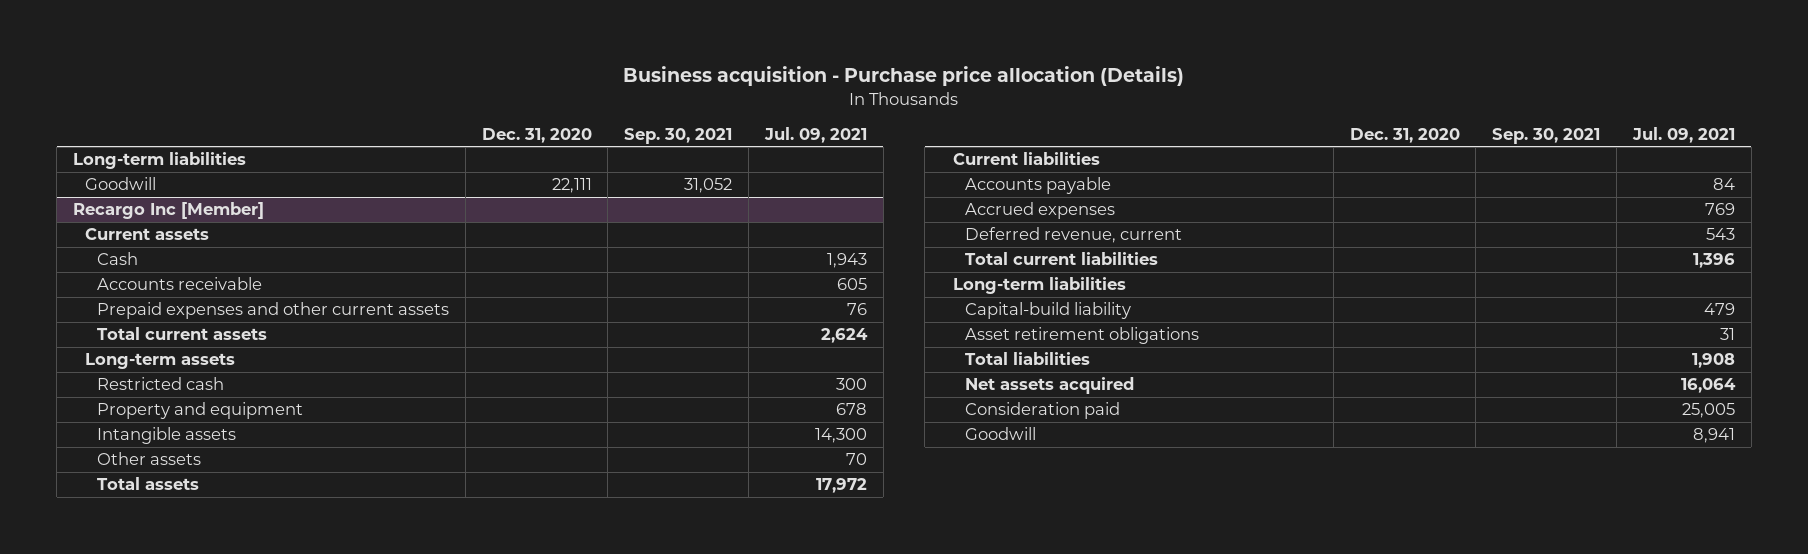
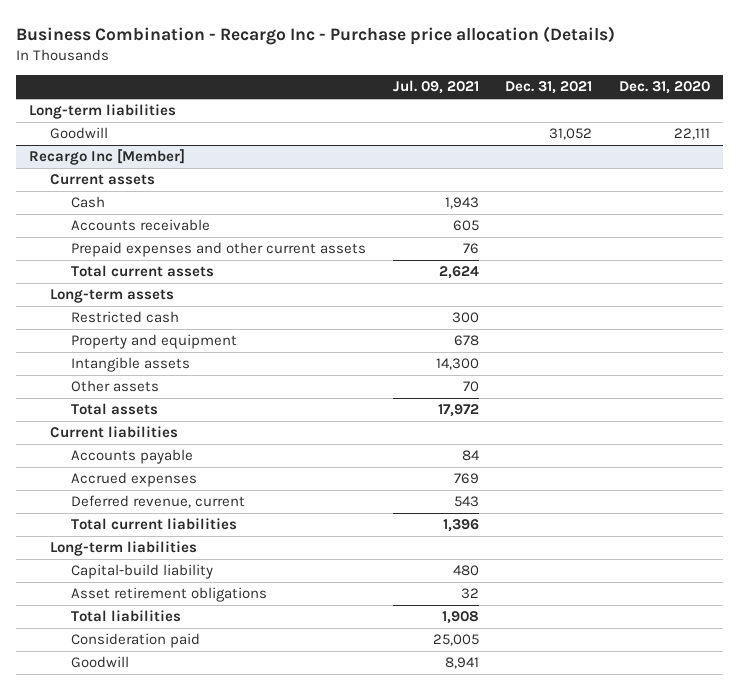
- Business acquisition - Purchase price allocation (Details)
+ Business Combination - Recargo Inc - Purchase price allocation (Details)
- | Dec. 31, 2020 | Sep. 30, 2021 | Jul. 09, 2021
+ | Jul. 09, 2021 | Dec. 31, 2021 | Dec. 31, 2020
@ Recargo Inc [Member]
- Capital-build liability | | | 479
- Asset retirement obligations | | | 31
+ Capital-build liability | 480 | |
+ Asset retirement obligations | 32 | |
- Net assets acquired | | | 16,064

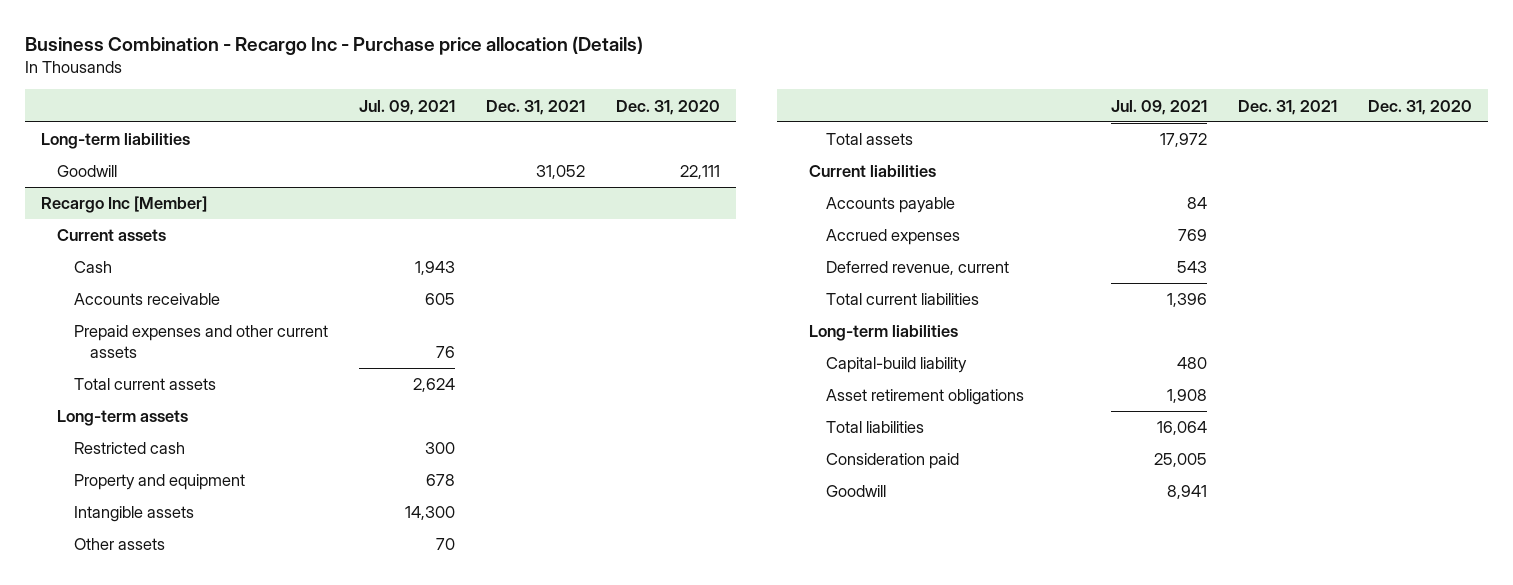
@ Recargo Inc [Member]
- Asset retirement obligations | 32 | |
- Total liabilities | 1,908 | |
+ Asset retirement obligations | 1,908 | |
+ Total liabilities | 16,064 | |

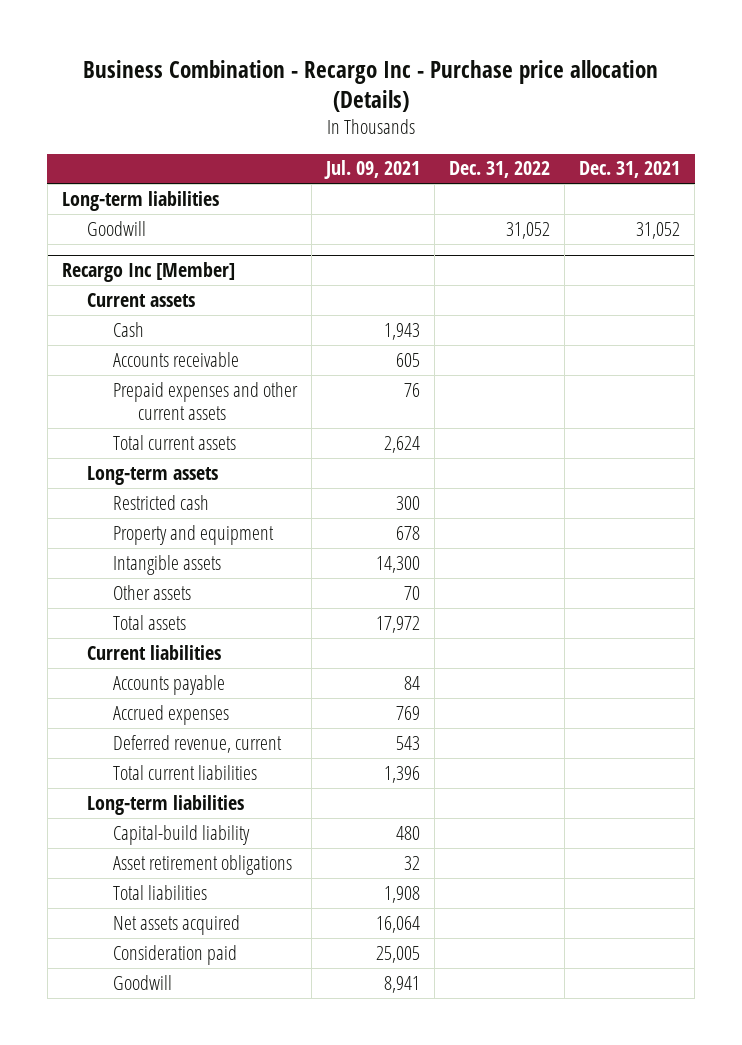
- | Jul. 09, 2021 | Dec. 31, 2021 | Dec. 31, 2020
+ | Jul. 09, 2021 | Dec. 31, 2022 | Dec. 31, 2021
@ Recargo Inc [Member]
- Asset retirement obligations | 1,908 | |
- Total liabilities | 16,064 | |
+ Asset retirement obligations | 32 | |
+ Total liabilities | 1,908 | |
+ Net assets acquired | 16,064 | |

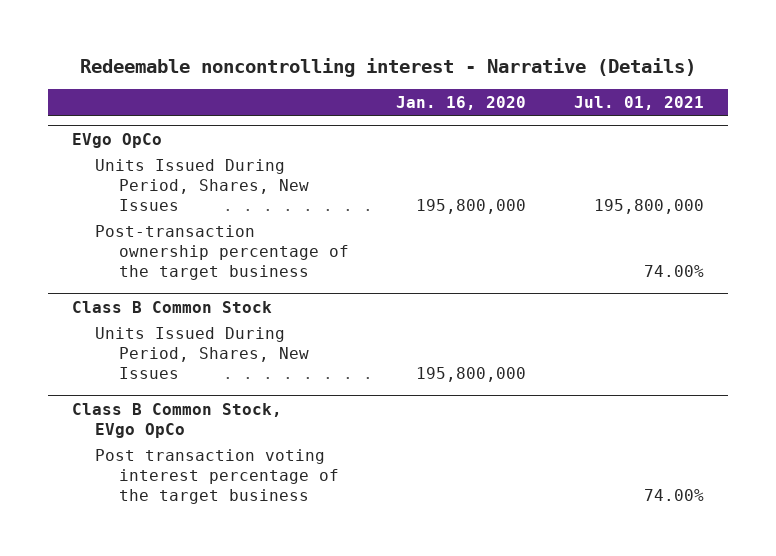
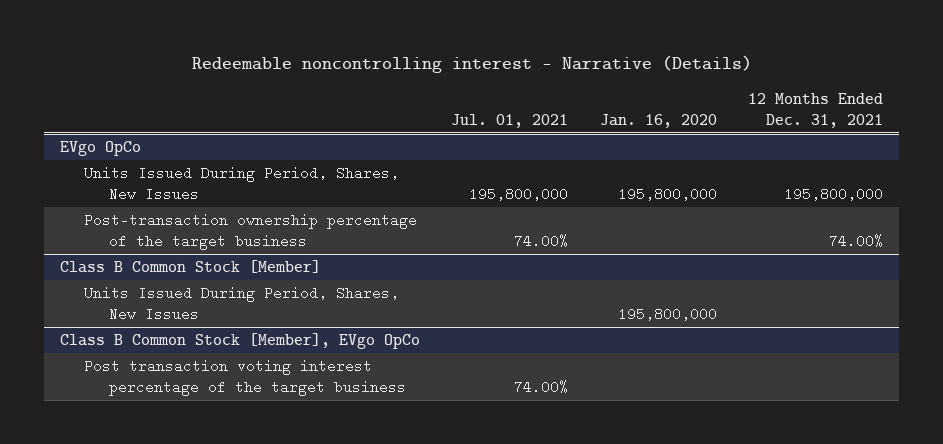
- | Jan. 16, 2020 | Jul. 01, 2021
+ | Jul. 01, 2021 | Jan. 16, 2020 | 12 Months Ended Dec. 31, 2021
- Class B Common Stock
+ Class B Common Stock [Member]
- Class B Common Stock, EVgo OpCo
+ Class B Common Stock [Member], EVgo OpCo

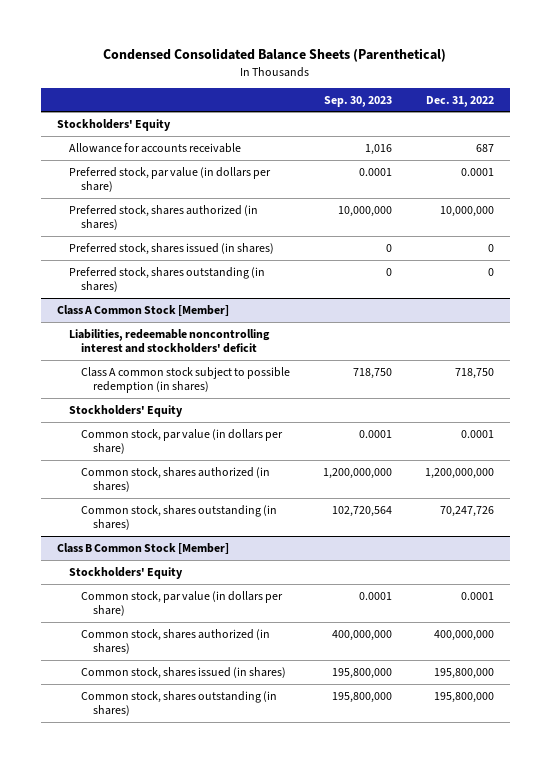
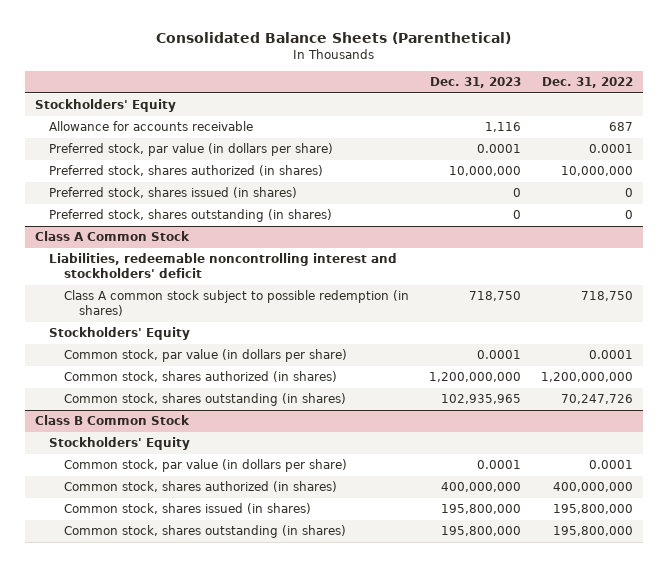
- Condensed Consolidated Balance Sheets (Parenthetical)
+ Consolidated Balance Sheets (Parenthetical)
- | Sep. 30, 2023 | Dec. 31, 2022
+ | Dec. 31, 2023 | Dec. 31, 2022
- Class A Common Stock [Member]
+ Class A Common Stock
- Class B Common Stock [Member]
+ Class B Common Stock

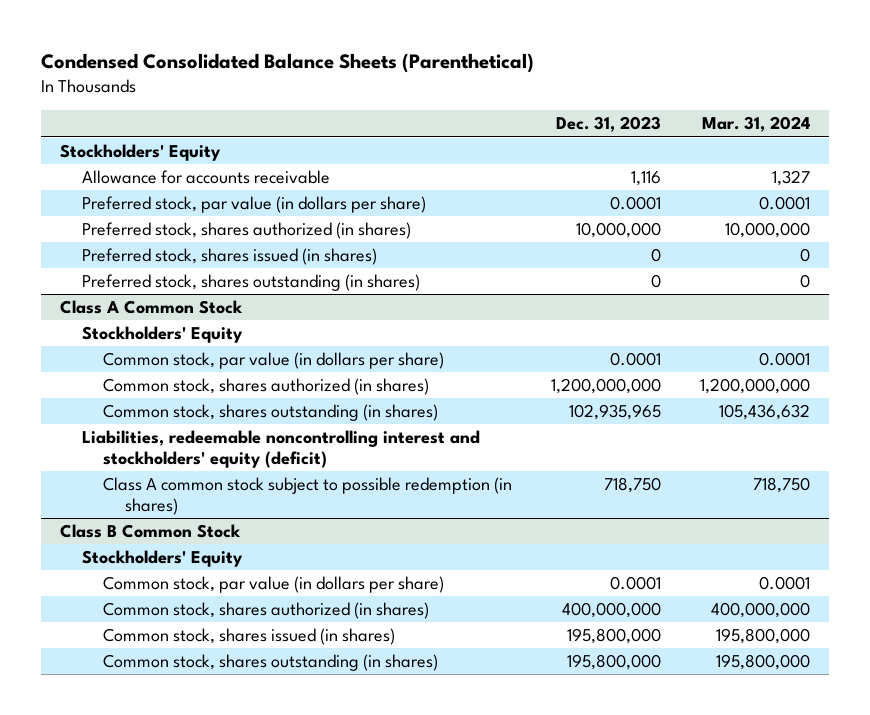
- Consolidated Balance Sheets (Parenthetical)
+ Condensed Consolidated Balance Sheets (Parenthetical)
- | Dec. 31, 2023 | Dec. 31, 2022
+ | Dec. 31, 2023 | Mar. 31, 2024
@ Class A Common Stock
- Liabilities, redeemable noncontrolling interest and stockholders' deficit
+ Liabilities, redeemable noncontrolling interest and stockholders' equity (deficit)
moved down: Class A common stock subject to possible redemption (in shares) | 718,750 | 718,750

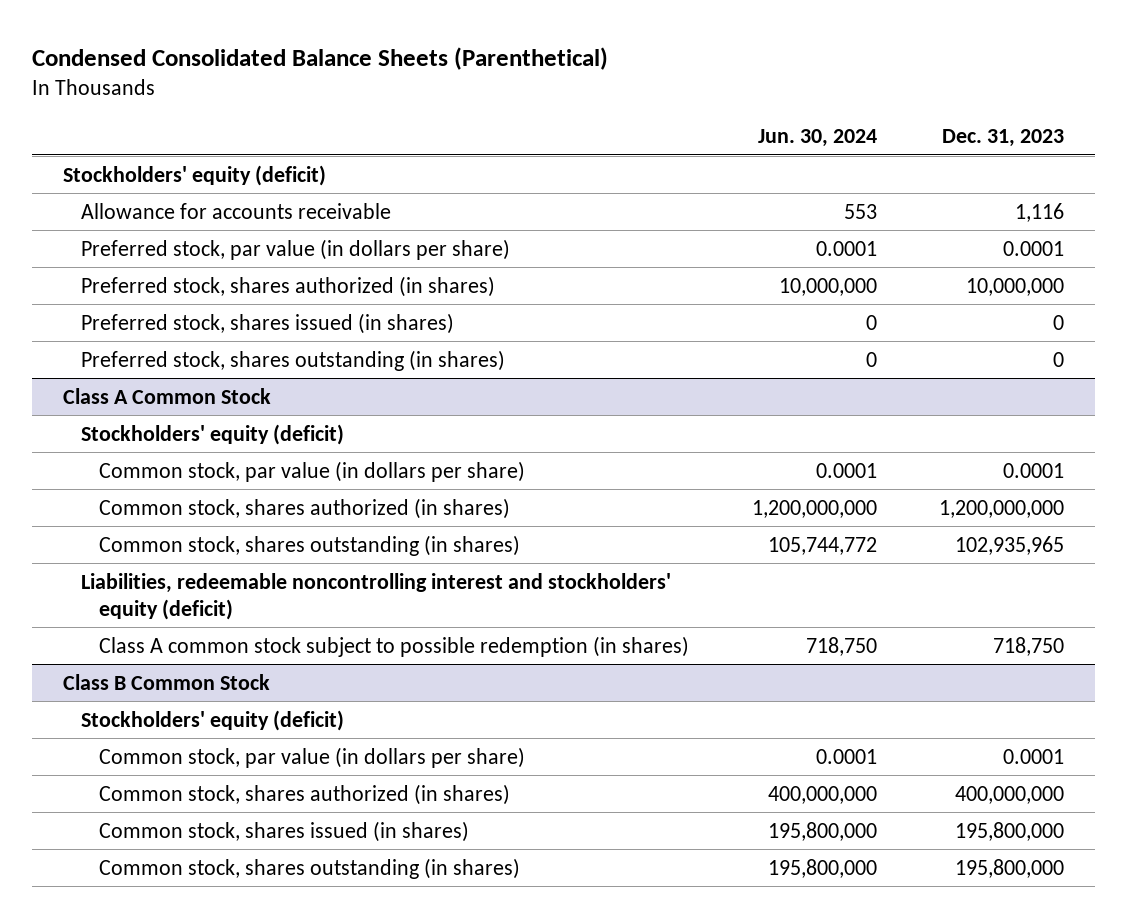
- | Dec. 31, 2023 | Mar. 31, 2024
+ | Jun. 30, 2024 | Dec. 31, 2023
- Stockholders' Equity
+ Stockholders' equity (deficit)
@ Class A Common Stock
- Stockholders' Equity
+ Stockholders' equity (deficit)
@ Class B Common Stock
- Stockholders' Equity
+ Stockholders' equity (deficit)

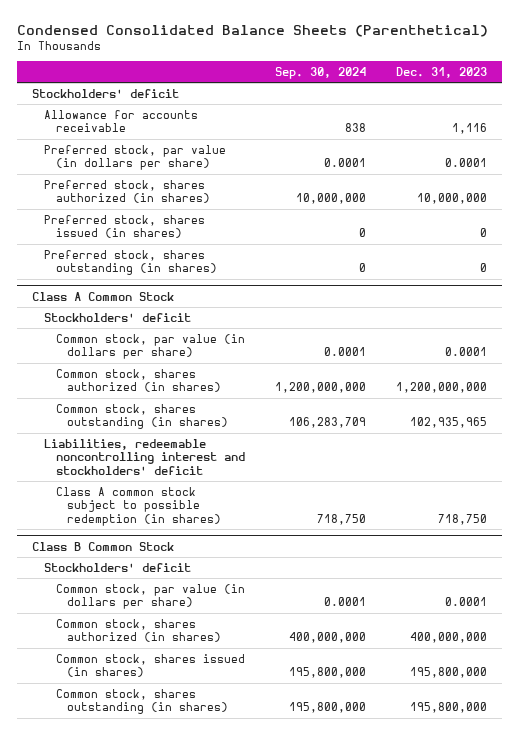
- | Jun. 30, 2024 | Dec. 31, 2023
+ | Sep. 30, 2024 | Dec. 31, 2023
- Stockholders' equity (deficit)
+ Stockholders' deficit
@ Class A Common Stock
- Stockholders' equity (deficit)
+ Stockholders' deficit
- Liabilities, redeemable noncontrolling interest and stockholders' equity (deficit)
+ Liabilities, redeemable noncontrolling interest and stockholders' deficit
@ Class B Common Stock
- Stockholders' equity (deficit)
+ Stockholders' deficit

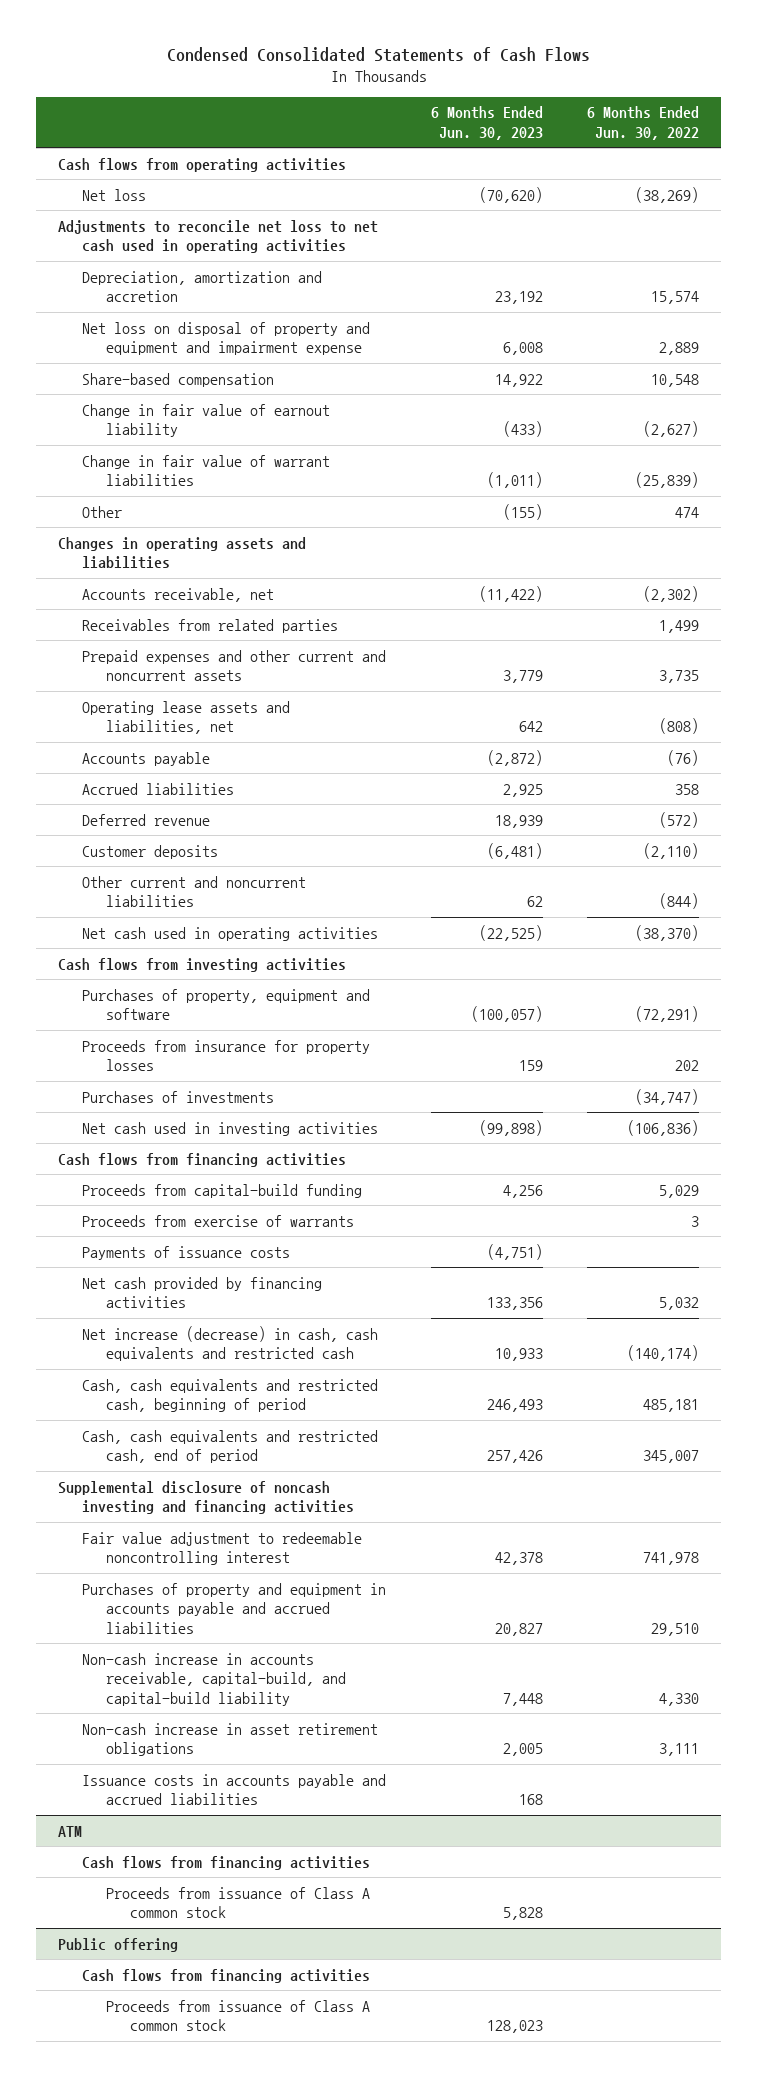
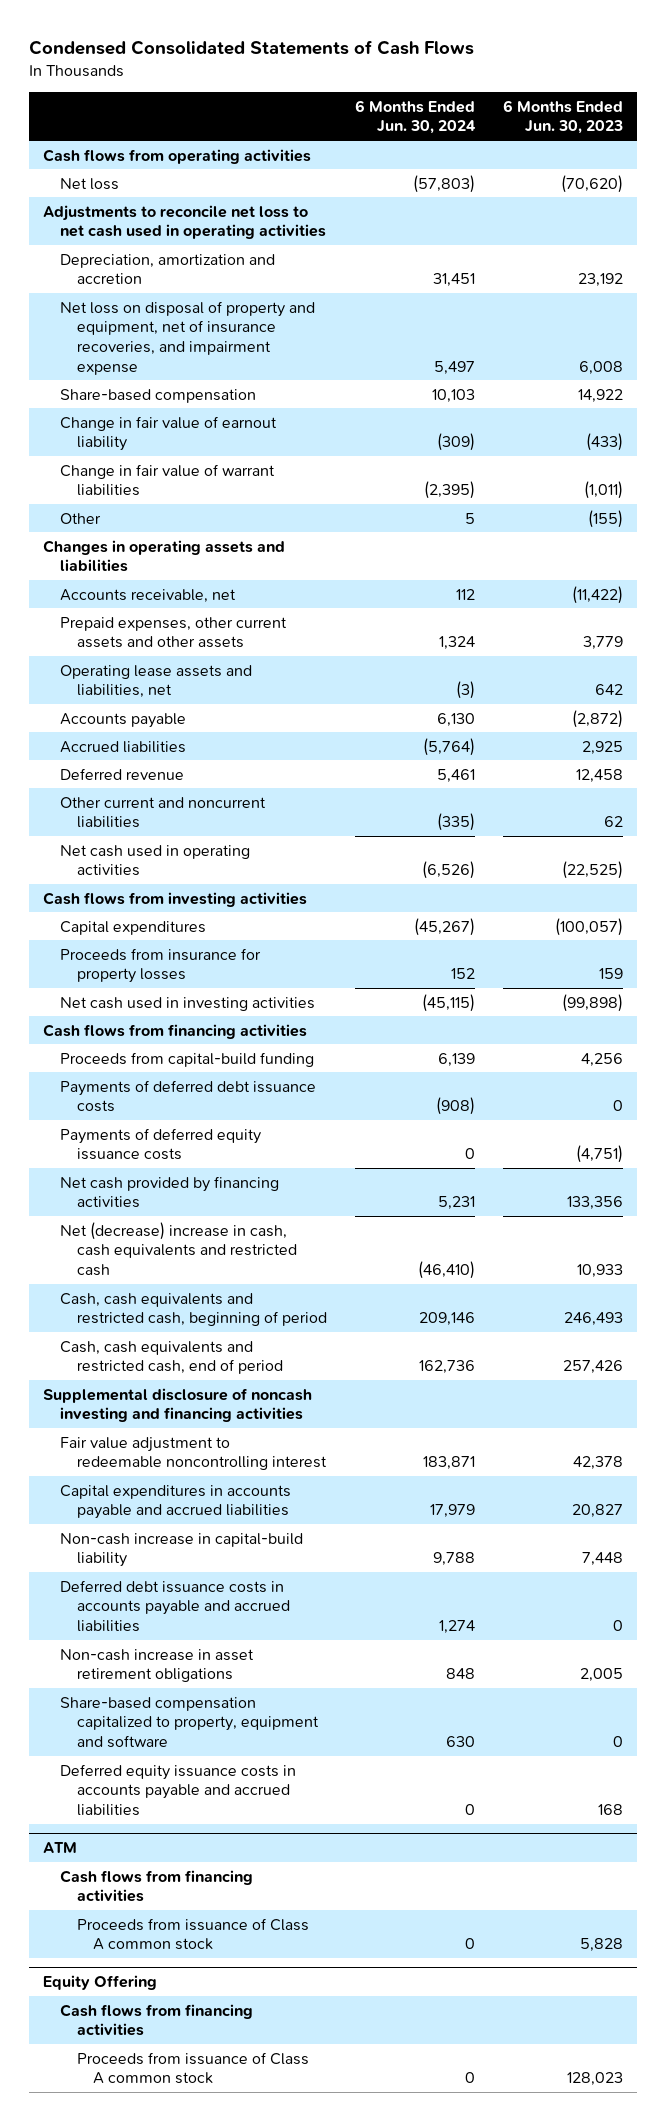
- | 6 Months Ended Jun. 30, 2023 | 6 Months Ended Jun. 30, 2022
+ | 6 Months Ended Jun. 30, 2024 | 6 Months Ended Jun. 30, 2023
- Net loss on disposal of property and equipment and impairment expense | 6,008 | 2,889
+ Net loss on disposal of property and equipment, net of insurance recoveries, and impairment expense | 5,497 | 6,008
- Receivables from related parties | | 1,499
- Prepaid expenses and other current and noncurrent assets | 3,779 | 3,735
+ Prepaid expenses, other current assets and other assets | 1,324 | 3,779
- Deferred revenue | 18,939 | (572)
- Customer deposits | (6,481) | (2,110)
+ Deferred revenue | 5,461 | 12,458
- Purchases of property, equipment and software | (100,057) | (72,291)
+ Capital expenditures | (45,267) | (100,057)
- Purchases of investments | | (34,747)
- Proceeds from exercise of warrants | | 3
- Payments of issuance costs | (4,751) |
+ Payments of deferred debt issuance costs | (908) | 0
+ Payments of deferred equity issuance costs | 0 | (4,751)
- Net increase (decrease) in cash, cash equivalents and restricted cash | 10,933 | (140,174)
+ Net (decrease) increase in cash, cash equivalents and restricted cash | (46,410) | 10,933
- Purchases of property and equipment in accounts payable and accrued liabilities | 20,827 | 29,510
- Non-cash increase in accounts receivable, capital-build, and capital-build liability | 7,448 | 4,330
+ Capital expenditures in accounts payable and accrued liabilities | 17,979 | 20,827
+ Non-cash increase in capital-build liability | 9,788 | 7,448
+ Deferred debt issuance costs in accounts payable and accrued liabilities | 1,274 | 0
- Issuance costs in accounts payable and accrued liabilities | 168 |
+ Share-based compensation capitalized to property, equipment and software | 630 | 0
+ Deferred equity issuance costs in accounts payable and accrued liabilities | 0 | 168
- Public offering
+ Equity Offering

